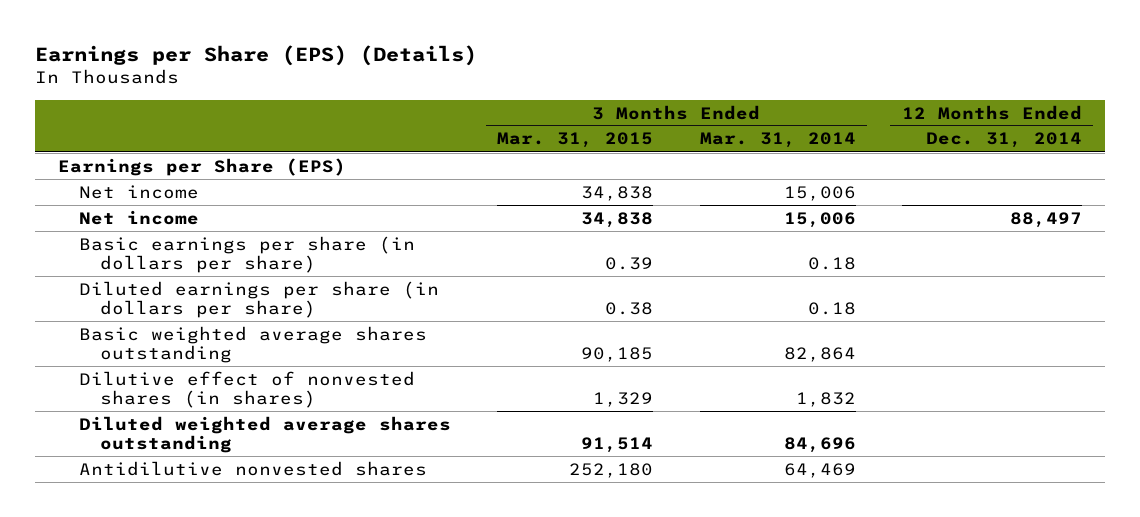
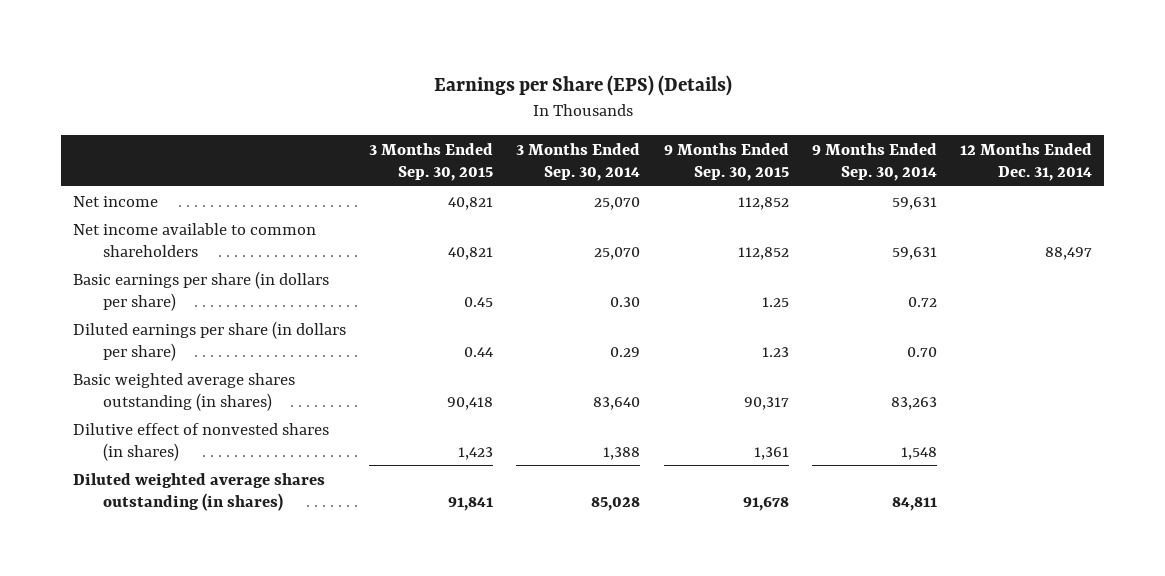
- | 3 Months Ended Mar. 31, 2015 | 3 Months Ended Mar. 31, 2014 | 12 Months Ended Dec. 31, 2014
+ | 3 Months Ended Sep. 30, 2015 | 3 Months Ended Sep. 30, 2014 | 9 Months Ended Sep. 30, 2015 | 9 Months Ended Sep. 30, 2014 | 12 Months Ended Dec. 31, 2014
- Earnings per Share (EPS)
- Net income | 34,838 | 15,006 | 88,497
+ Net income available to common shareholders | 40,821 | 25,070 | 112,852 | 59,631 | 88,497
- Basic weighted average shares outstanding | 90,185 | 82,864 |
+ Basic weighted average shares outstanding (in shares) | 90,418 | 83,640 | 90,317 | 83,263 |
- Diluted weighted average shares outstanding | 91,514 | 84,696 |
- Antidilutive nonvested shares | 252,180 | 64,469 |
+ Diluted weighted average shares outstanding (in shares) | 91,841 | 85,028 | 91,678 | 84,811 |

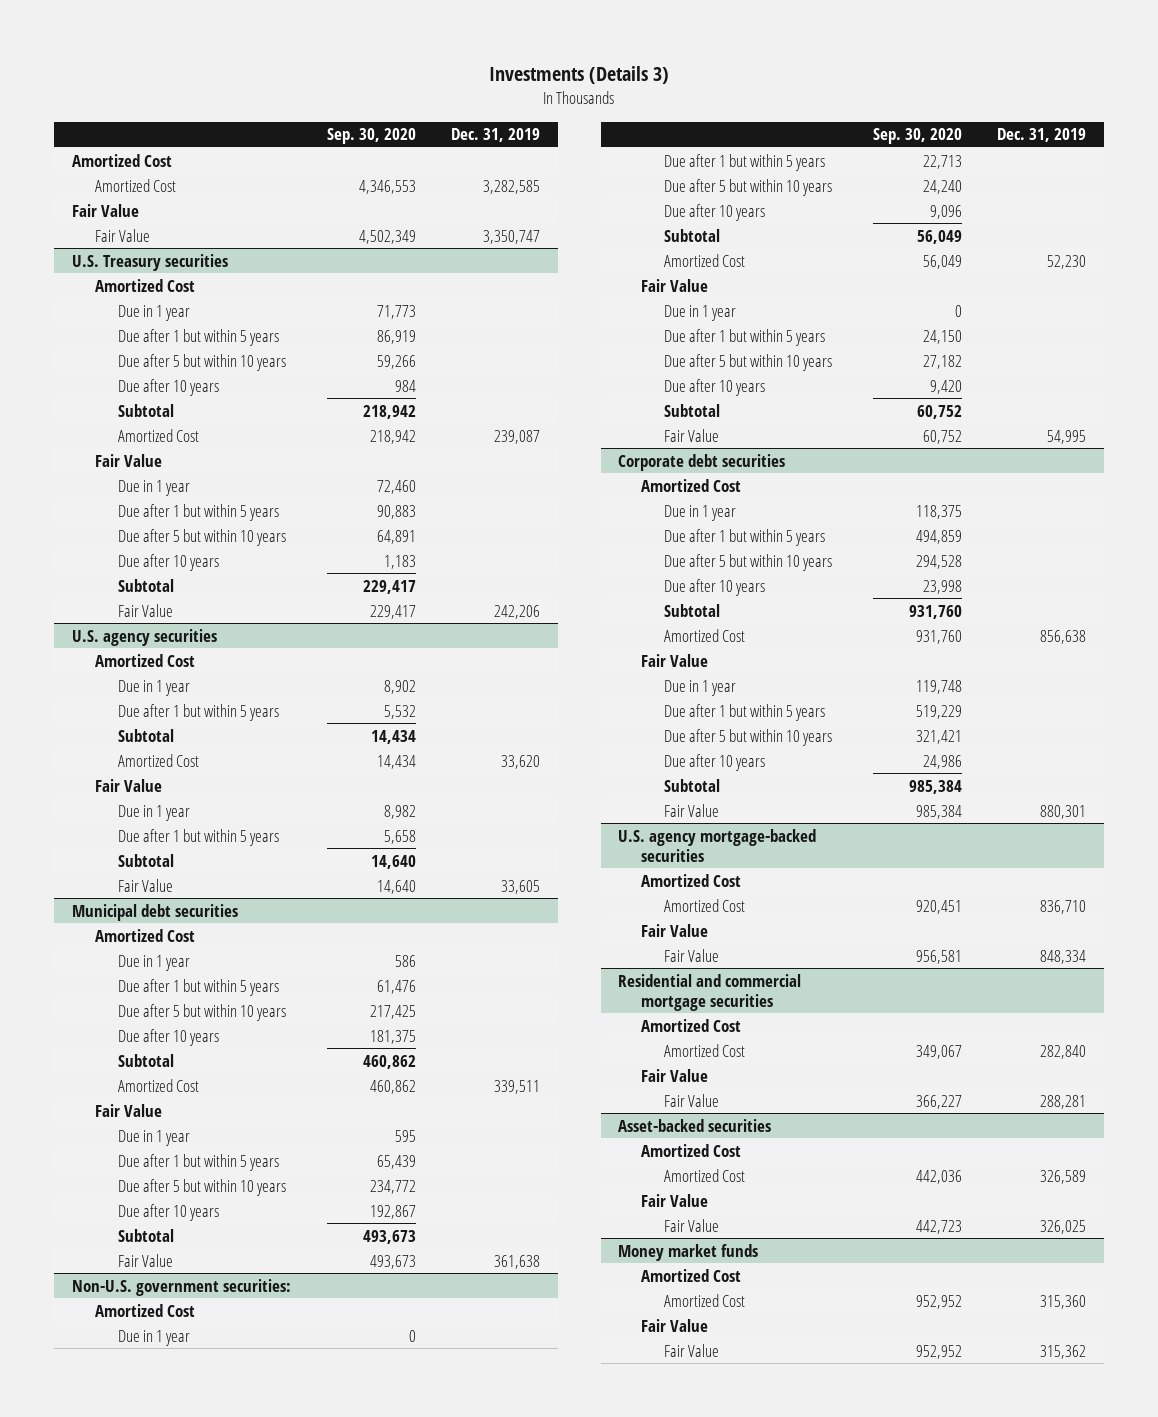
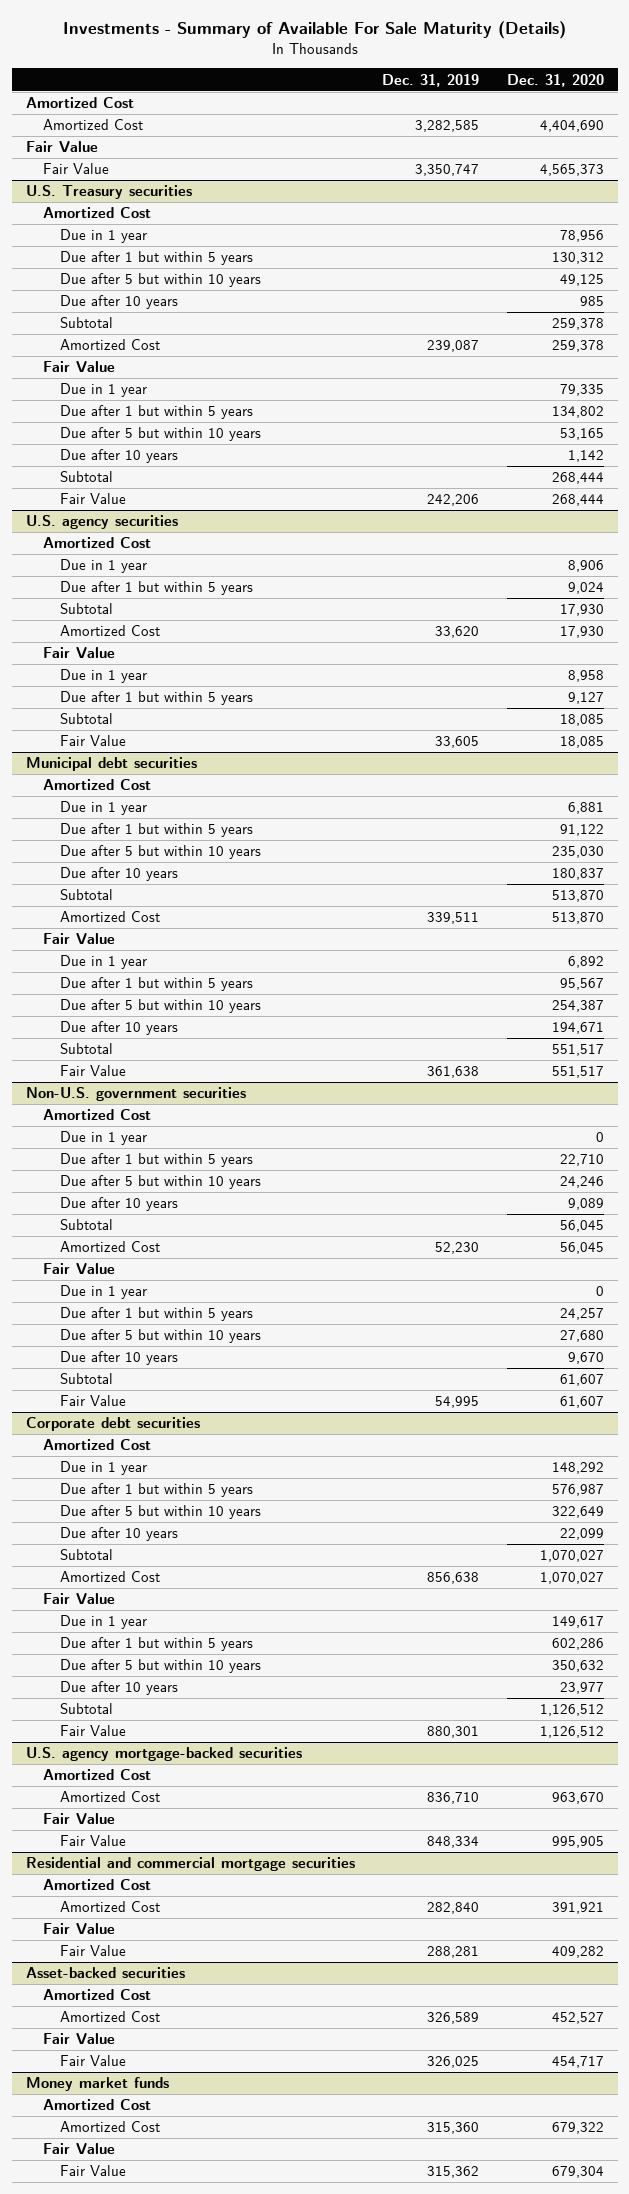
- Investments (Details 3)
+ Investments - Summary of Available For Sale Maturity (Details)
- | Sep. 30, 2020 | Dec. 31, 2019
+ | Dec. 31, 2019 | Dec. 31, 2020
- Non-U.S. government securities:
+ Non-U.S. government securities

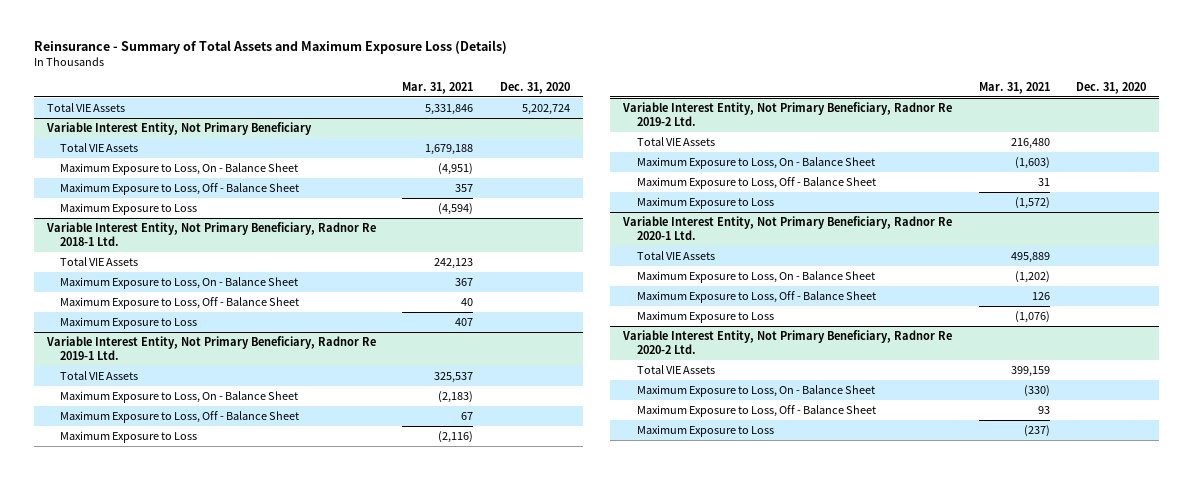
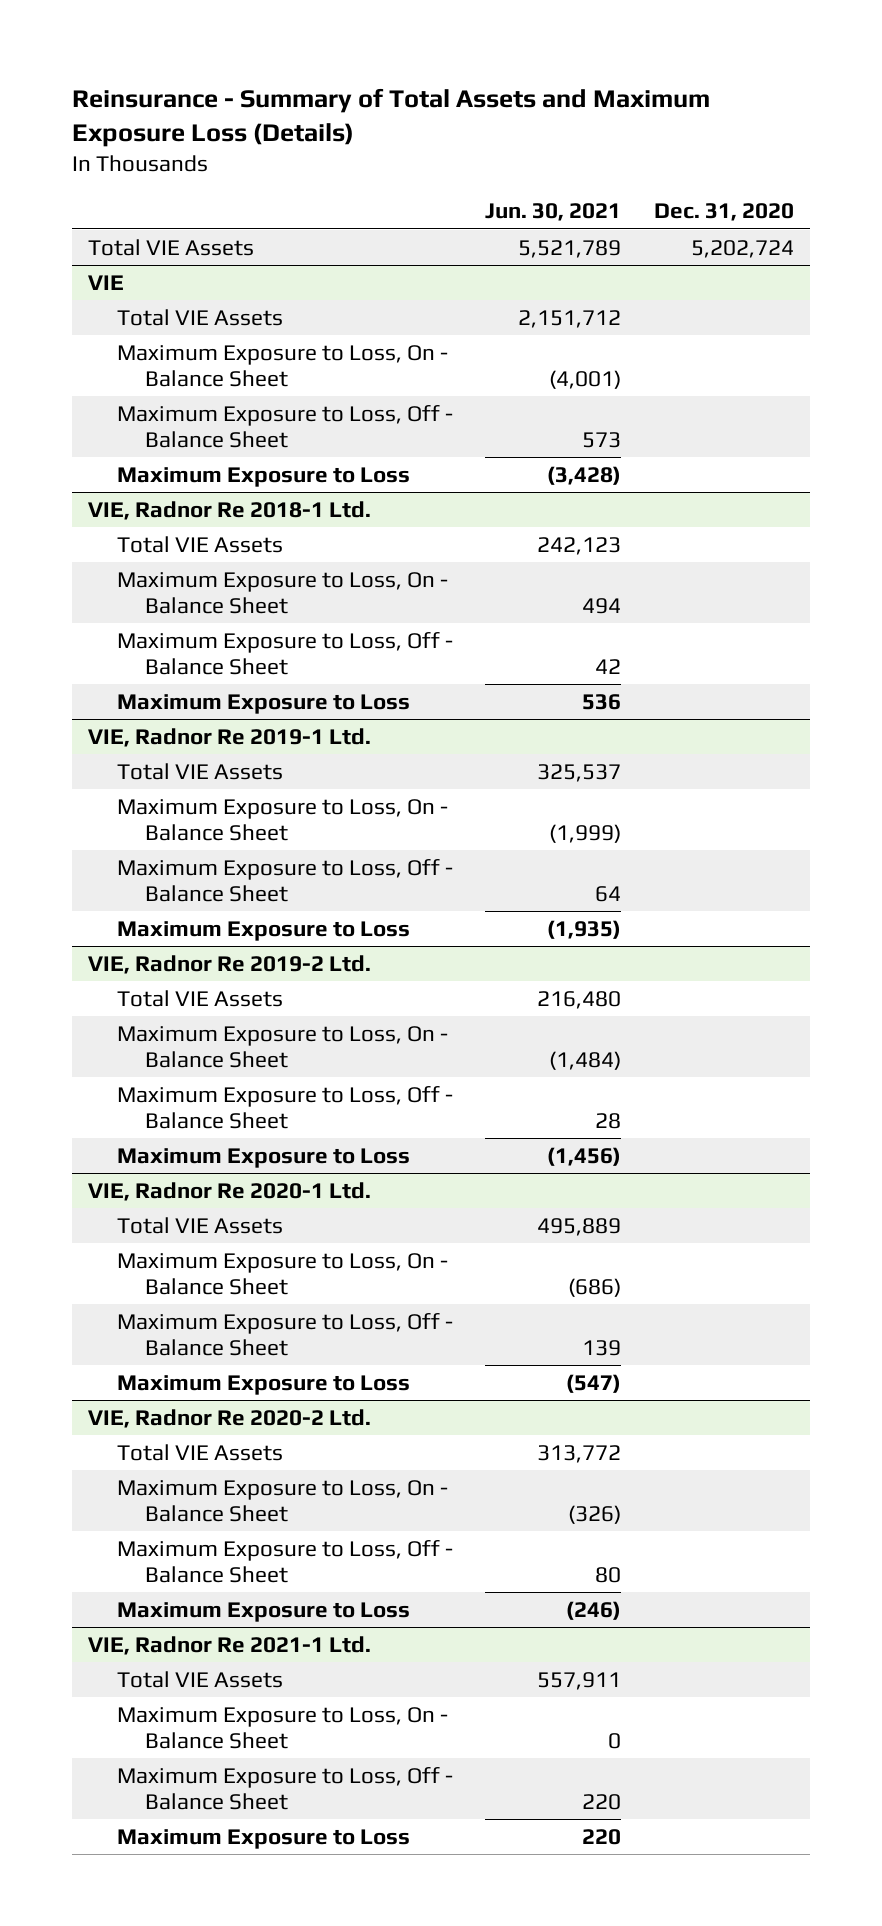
- | Mar. 31, 2021 | Dec. 31, 2020
+ | Jun. 30, 2021 | Dec. 31, 2020
- Variable Interest Entity, Not Primary Beneficiary
+ VIE
- Variable Interest Entity, Not Primary Beneficiary, Radnor Re 2018-1 Ltd.
- Total VIE Assets | 242,123 |
- Maximum Exposure to Loss, On - Balance Sheet | 367 |
- Maximum Exposure to Loss, Off - Balance Sheet | 40 |
- Maximum Exposure to Loss | 407 |
- Variable Interest Entity, Not Primary Beneficiary, Radnor Re 2019-1 Ltd.
- Total VIE Assets | 325,537 |
- Maximum Exposure to Loss, On - Balance Sheet | (2,183) |
- Maximum Exposure to Loss, Off - Balance Sheet | 67 |
- Maximum Exposure to Loss | (2,116) |
- Variable Interest Entity, Not Primary Beneficiary, Radnor Re 2019-2 Ltd.
- Total VIE Assets | 216,480 |
- Maximum Exposure to Loss, On - Balance Sheet | (1,603) |
- Maximum Exposure to Loss, Off - Balance Sheet | 31 |
- Maximum Exposure to Loss | (1,572) |
- Variable Interest Entity, Not Primary Beneficiary, Radnor Re 2020-1 Ltd.
- Total VIE Assets | 495,889 |
- Maximum Exposure to Loss, On - Balance Sheet | (1,202) |
- Maximum Exposure to Loss, Off - Balance Sheet | 126 |
- Maximum Exposure to Loss | (1,076) |
- Variable Interest Entity, Not Primary Beneficiary, Radnor Re 2020-2 Ltd.
- Total VIE Assets | 399,159 |
- Maximum Exposure to Loss, On - Balance Sheet | (330) |
- Maximum Exposure to Loss, Off - Balance Sheet | 93 |
- Maximum Exposure to Loss | (237) |
+ VIE, Radnor Re 2018-1 Ltd.
+ Total VIE Assets | 242,123 |
+ Maximum Exposure to Loss, On - Balance Sheet | 494 |
+ Maximum Exposure to Loss, Off - Balance Sheet | 42 |
+ Maximum Exposure to Loss | 536 |
+ VIE, Radnor Re 2019-1 Ltd.
+ Total VIE Assets | 325,537 |
+ Maximum Exposure to Loss, On - Balance Sheet | (1,999) |
+ Maximum Exposure to Loss, Off - Balance Sheet | 64 |
+ Maximum Exposure to Loss | (1,935) |
+ VIE, Radnor Re 2019-2 Ltd.
+ Total VIE Assets | 216,480 |
+ Maximum Exposure to Loss, On - Balance Sheet | (1,484) |
+ Maximum Exposure to Loss, Off - Balance Sheet | 28 |
+ Maximum Exposure to Loss | (1,456) |
+ VIE, Radnor Re 2020-1 Ltd.
+ Total VIE Assets | 495,889 |
+ Maximum Exposure to Loss, On - Balance Sheet | (686) |
+ Maximum Exposure to Loss, Off - Balance Sheet | 139 |
+ Maximum Exposure to Loss | (547) |
+ VIE, Radnor Re 2020-2 Ltd.
+ Total VIE Assets | 313,772 |
+ Maximum Exposure to Loss, On - Balance Sheet | (326) |
+ Maximum Exposure to Loss, Off - Balance Sheet | 80 |
+ Maximum Exposure to Loss | (246) |
+ VIE, Radnor Re 2021-1 Ltd.
+ Total VIE Assets | 557,911 |
+ Maximum Exposure to Loss, On - Balance Sheet | 0 |
+ Maximum Exposure to Loss, Off - Balance Sheet | 220 |
+ Maximum Exposure to Loss | 220 |

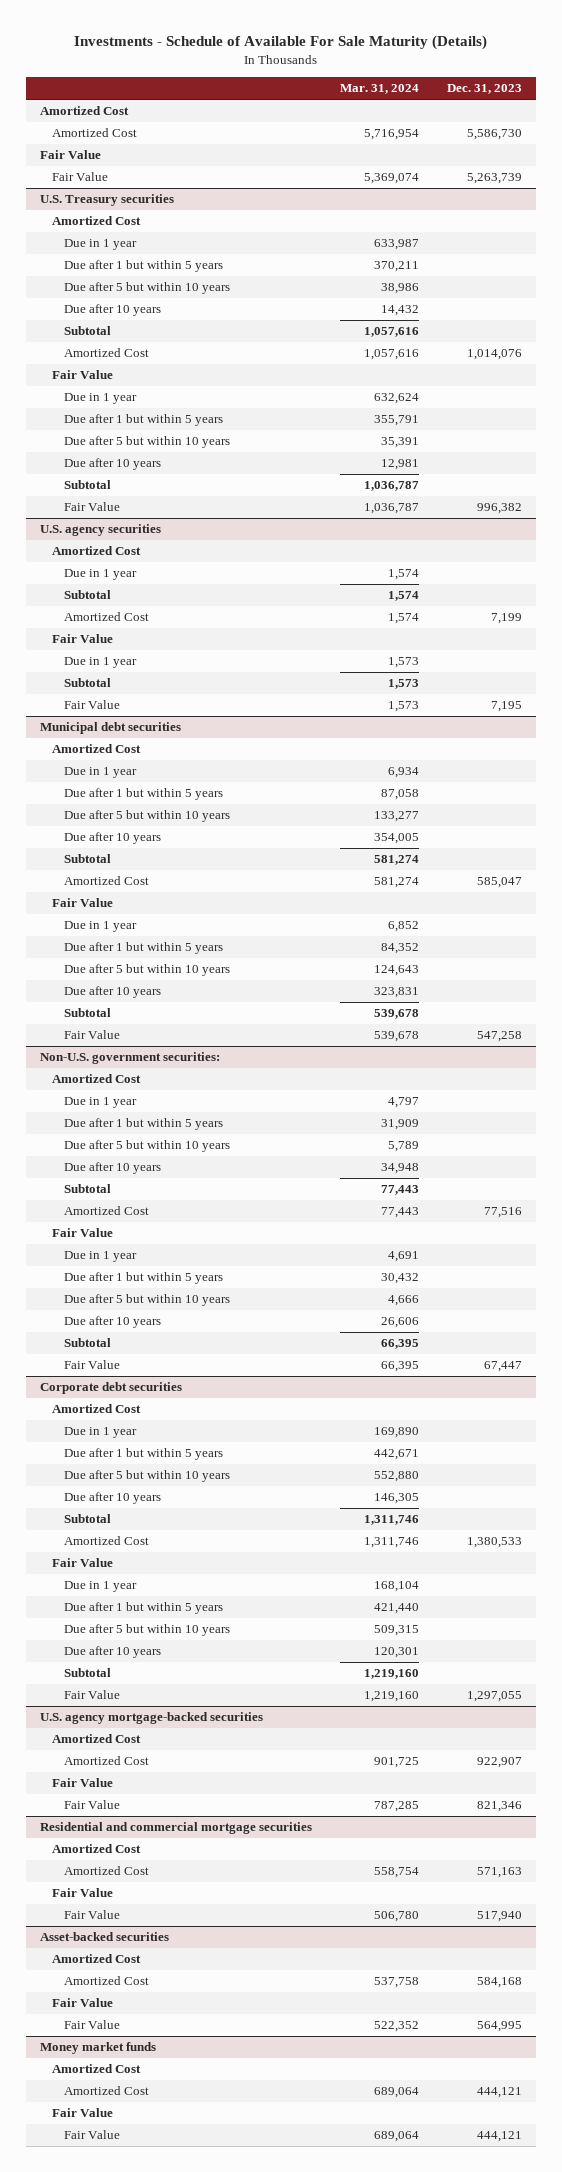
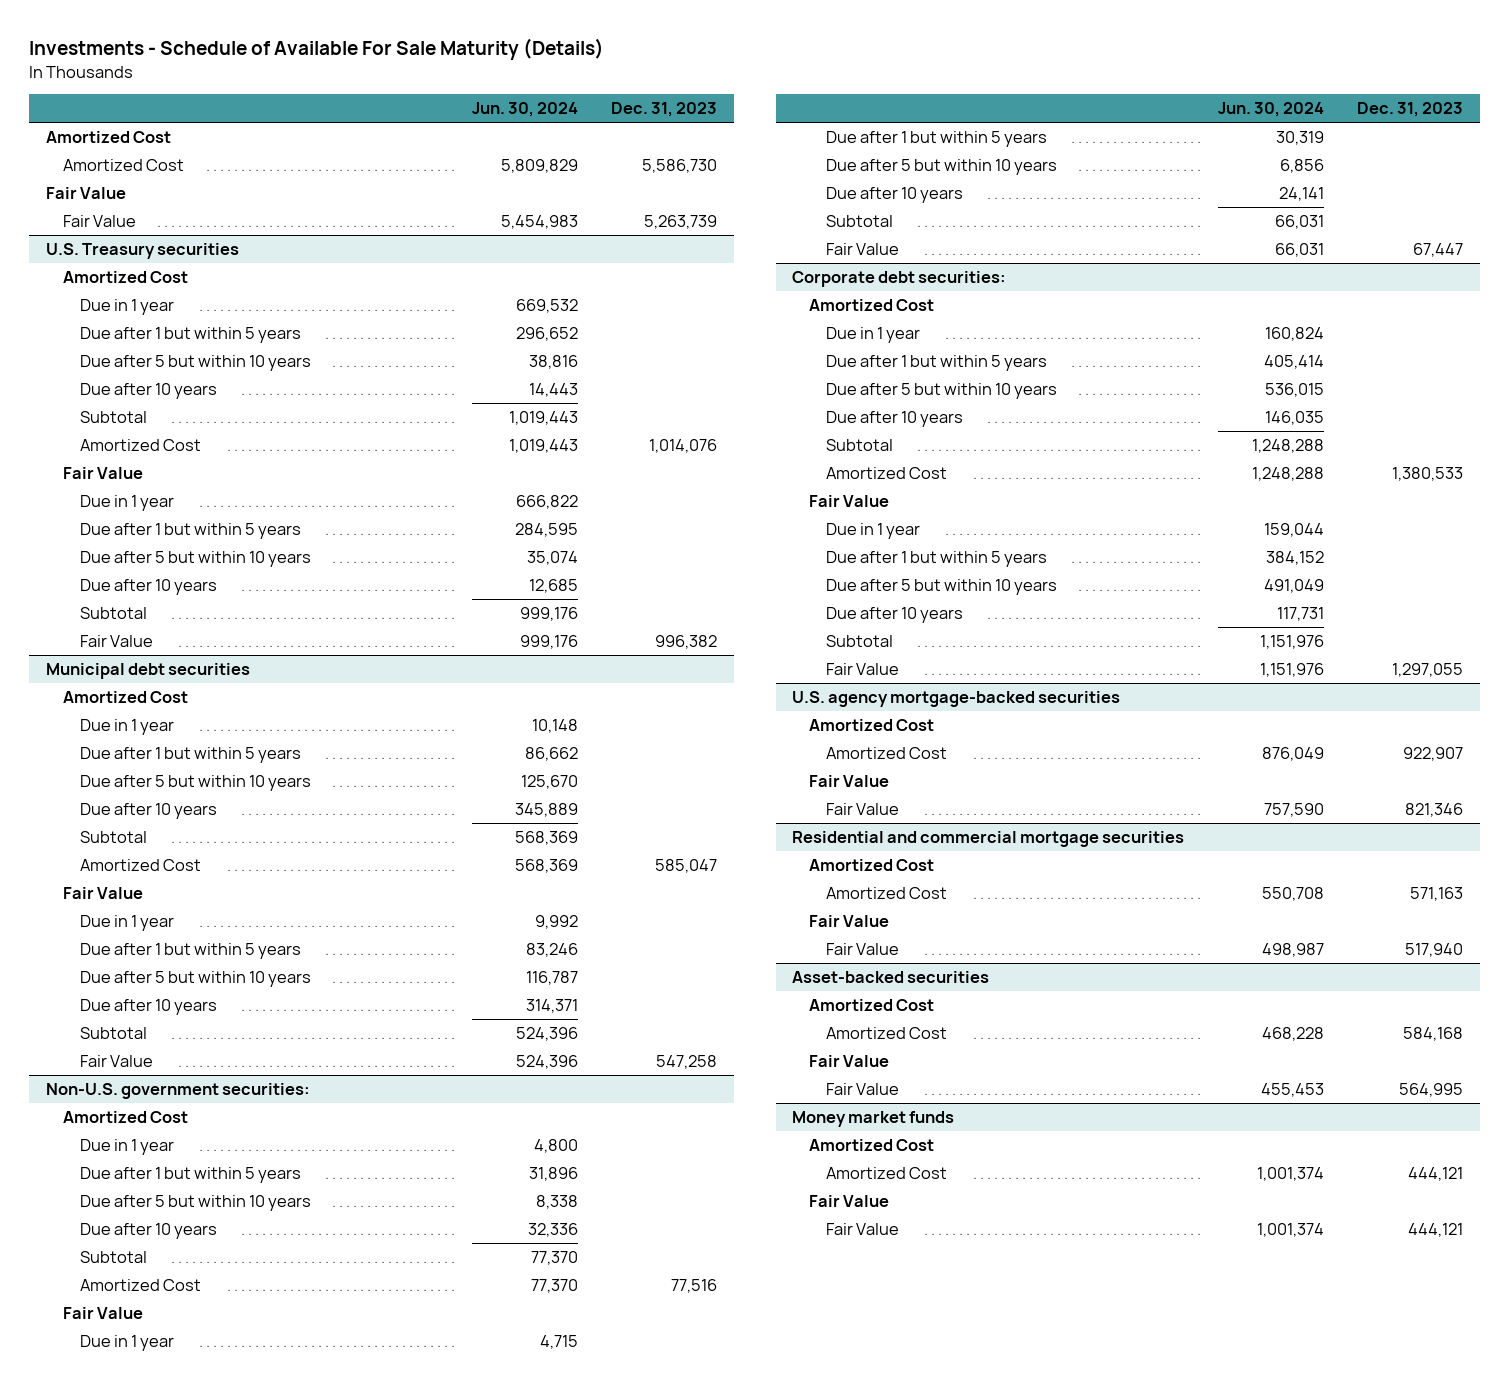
- | Mar. 31, 2024 | Dec. 31, 2023
+ | Jun. 30, 2024 | Dec. 31, 2023
- U.S. agency securities
- Amortized Cost
- Due in 1 year | 1,574 |
- Subtotal | 1,574 |
- Amortized Cost | 1,574 | 7,199
- Fair Value
- Due in 1 year | 1,573 |
- Subtotal | 1,573 |
- Fair Value | 1,573 | 7,195
- Corporate debt securities
+ Corporate debt securities:

